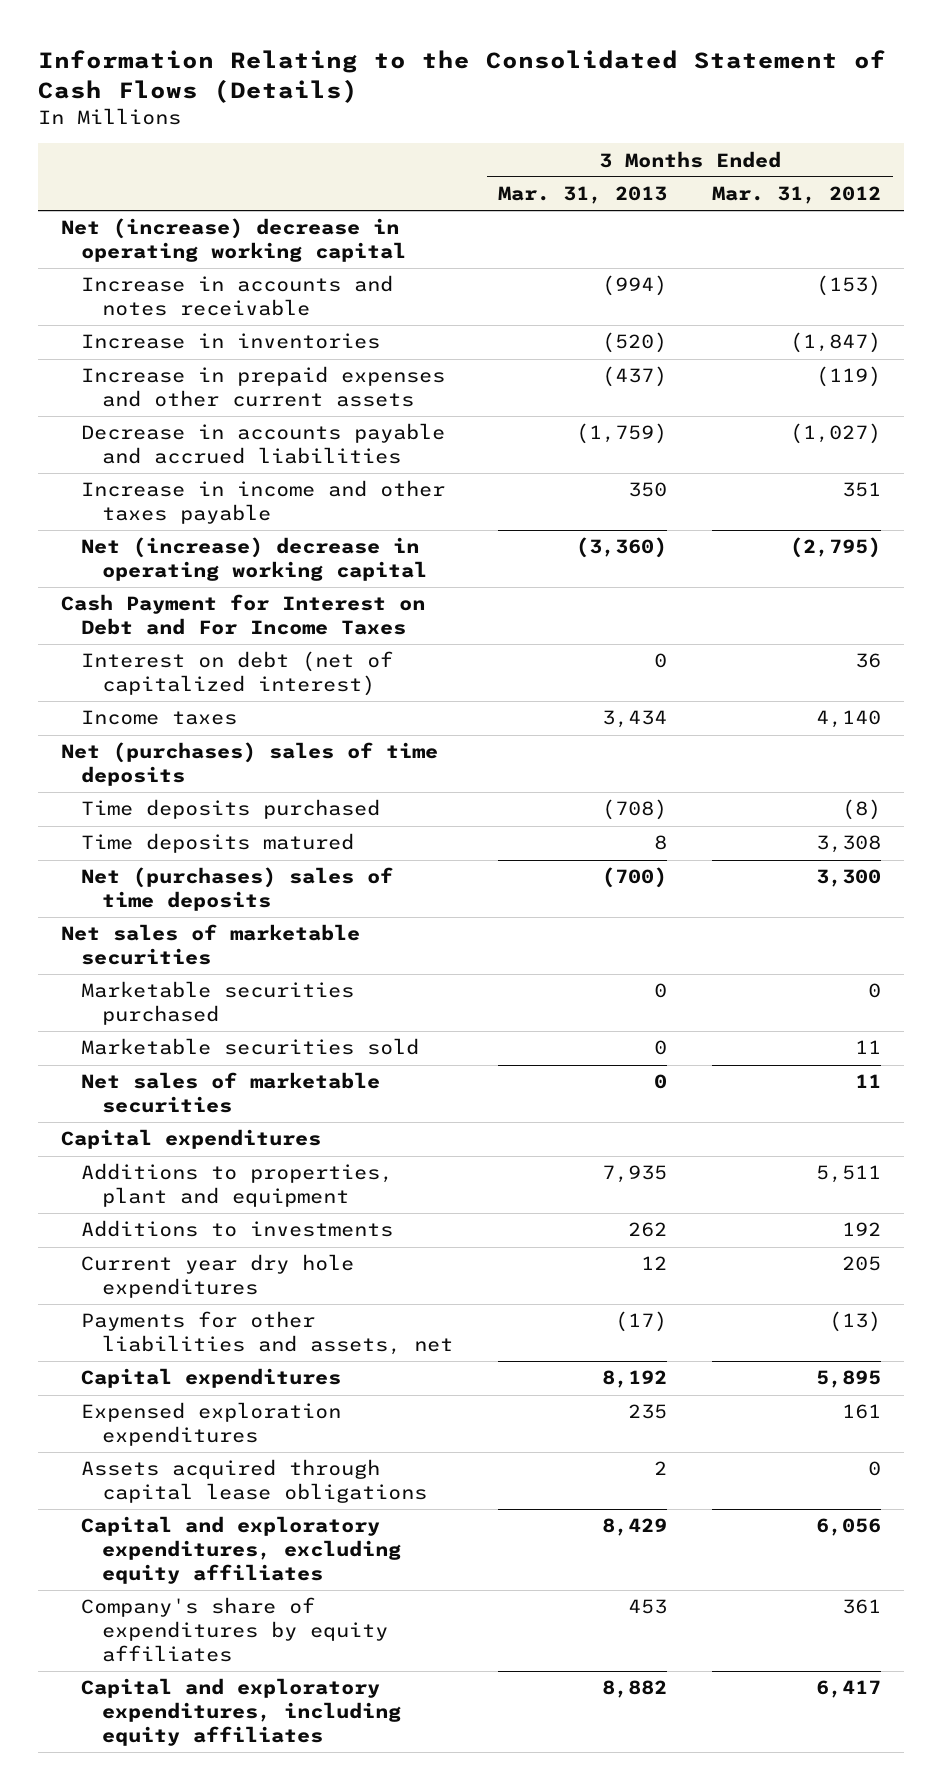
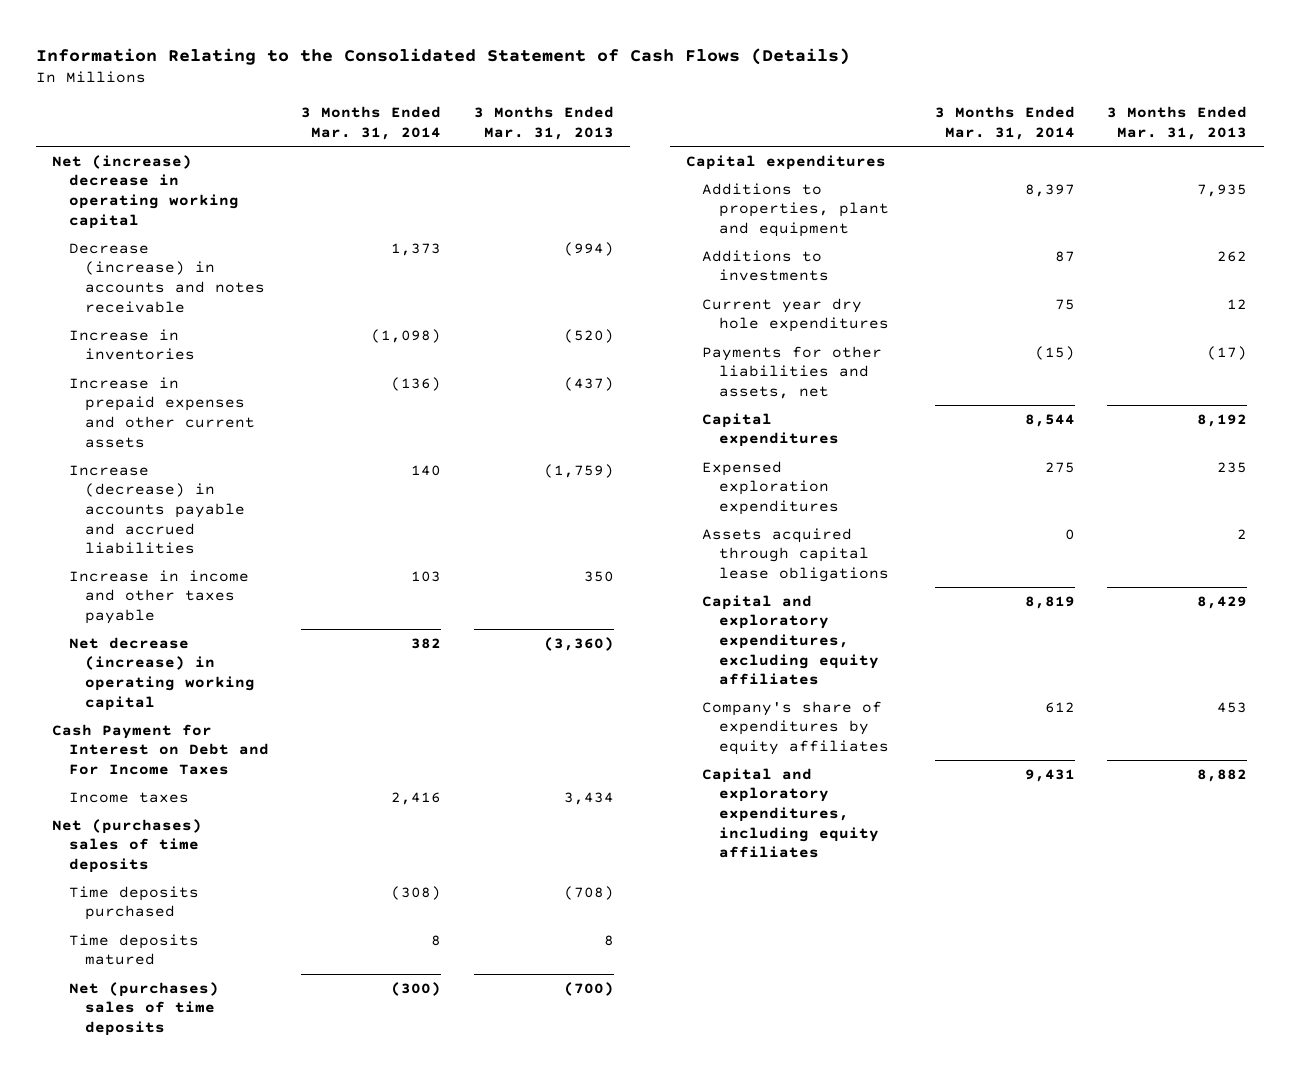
- | 3 Months Ended Mar. 31, 2013 | 3 Months Ended Mar. 31, 2012
+ | 3 Months Ended Mar. 31, 2014 | 3 Months Ended Mar. 31, 2013
- Increase in accounts and notes receivable | (994) | (153)
+ Decrease (increase) in accounts and notes receivable | 1,373 | (994)
- Decrease in accounts payable and accrued liabilities | (1,759) | (1,027)
+ Increase (decrease) in accounts payable and accrued liabilities | 140 | (1,759)
- Net (increase) decrease in operating working capital | (3,360) | (2,795)
+ Net decrease (increase) in operating working capital | 382 | (3,360)
- Interest on debt (net of capitalized interest) | 0 | 36
- Net sales of marketable securities
- Marketable securities purchased | 0 | 0
- Marketable securities sold | 0 | 11
- Net sales of marketable securities | 0 | 11

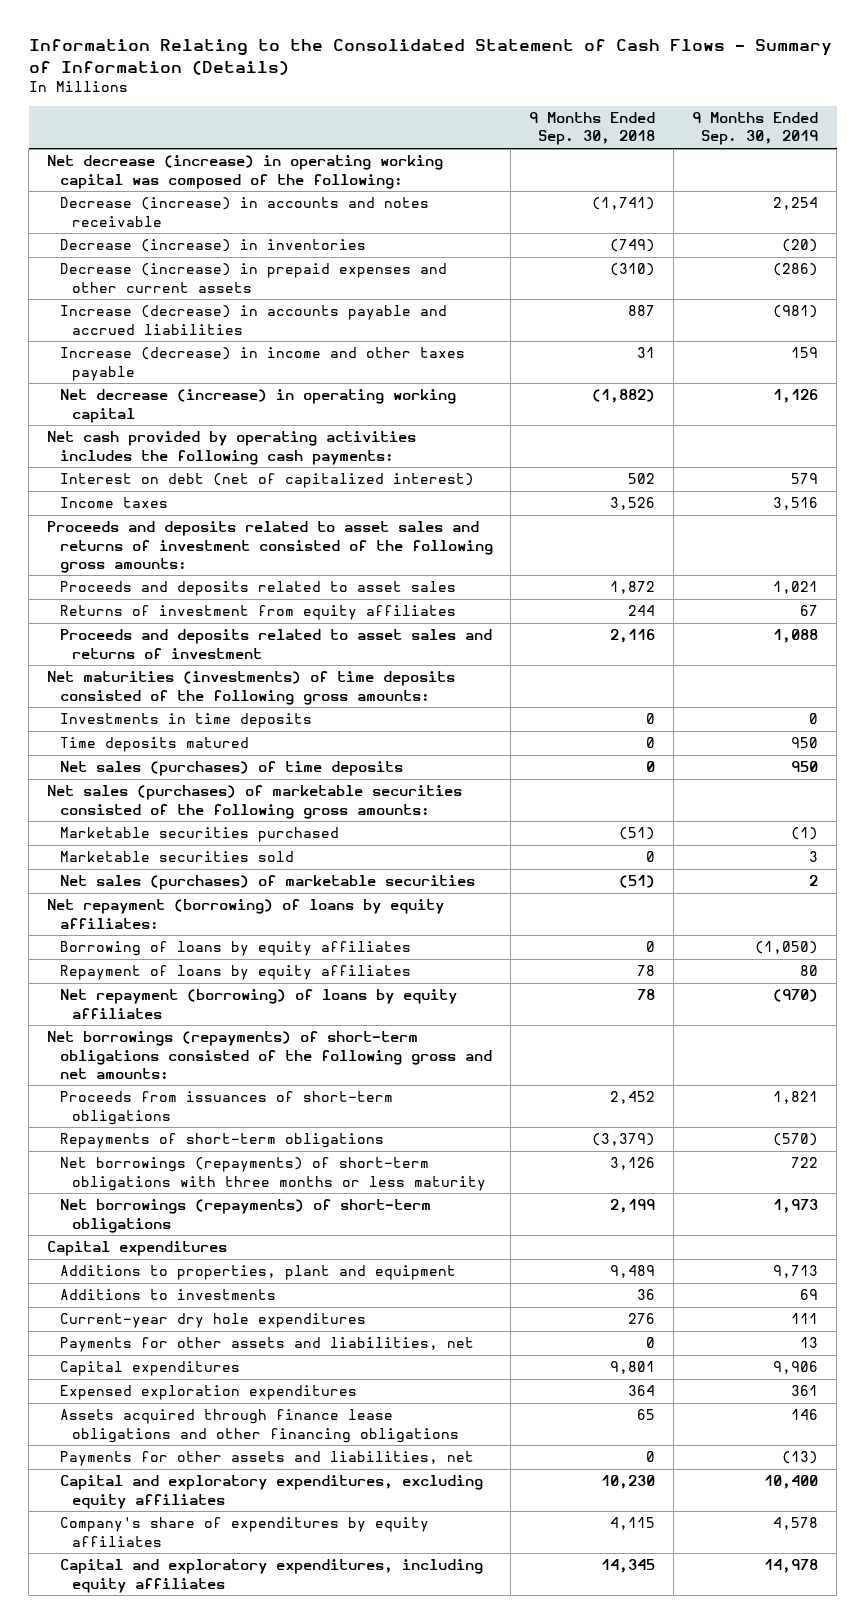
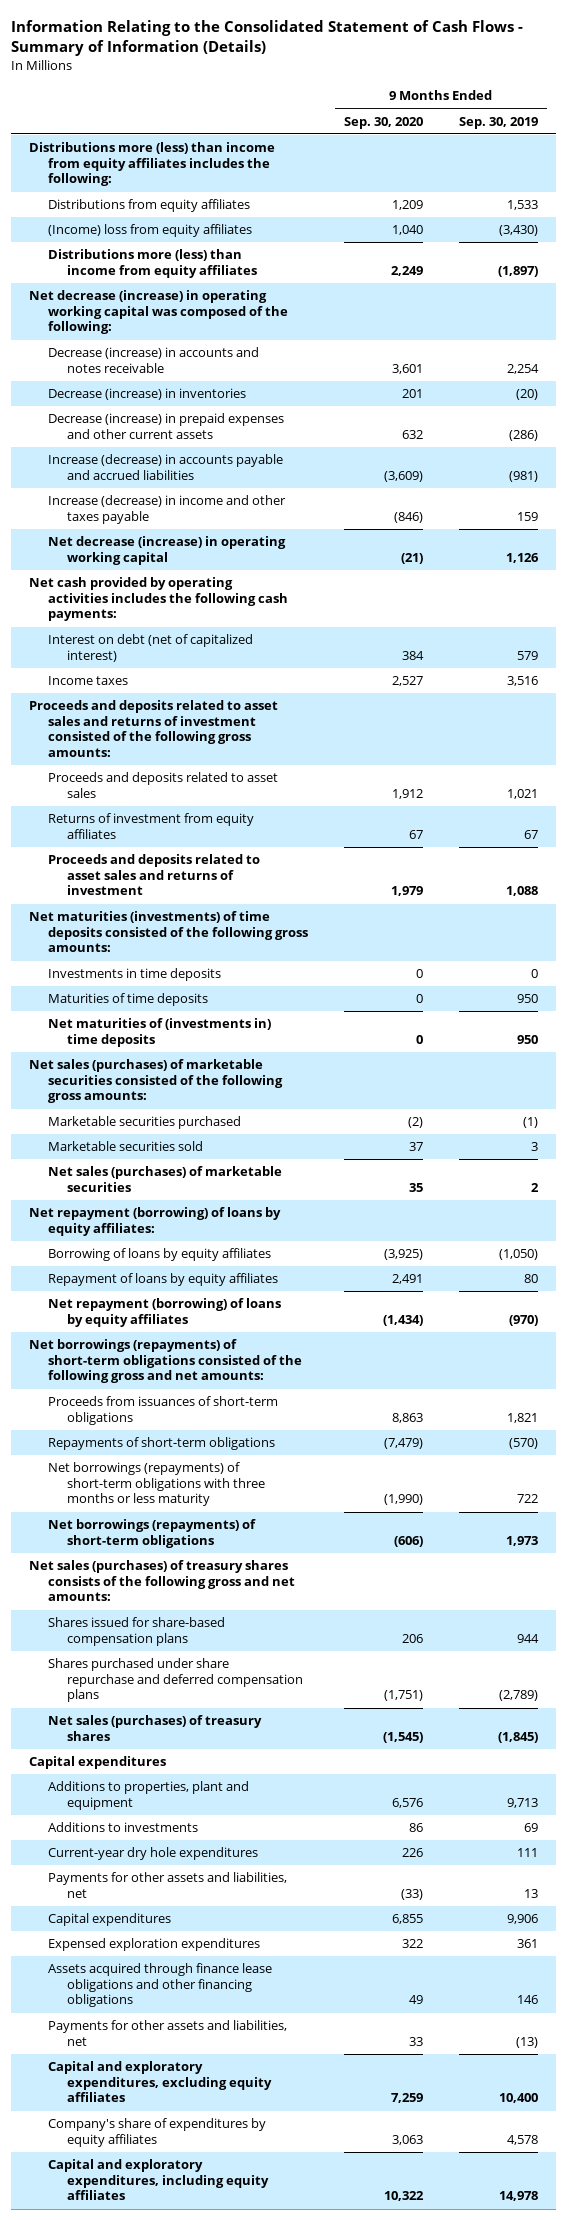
- | 9 Months Ended Sep. 30, 2018 | 9 Months Ended Sep. 30, 2019
+ | 9 Months Ended Sep. 30, 2020 | 9 Months Ended Sep. 30, 2019
+ Distributions more (less) than income from equity affiliates includes the following:
+ Distributions from equity affiliates | 1,209 | 1,533
+ (Income) loss from equity affiliates | 1,040 | (3,430)
+ Distributions more (less) than income from equity affiliates | 2,249 | (1,897)
- Time deposits matured | 0 | 950
- Net sales (purchases) of time deposits | 0 | 950
+ Maturities of time deposits | 0 | 950
+ Net maturities of (investments in) time deposits | 0 | 950
+ Net sales (purchases) of treasury shares consists of the following gross and net amounts:
+ Shares issued for share-based compensation plans | 206 | 944
+ Shares purchased under share repurchase and deferred compensation plans | (1,751) | (2,789)
+ Net sales (purchases) of treasury shares | (1,545) | (1,845)

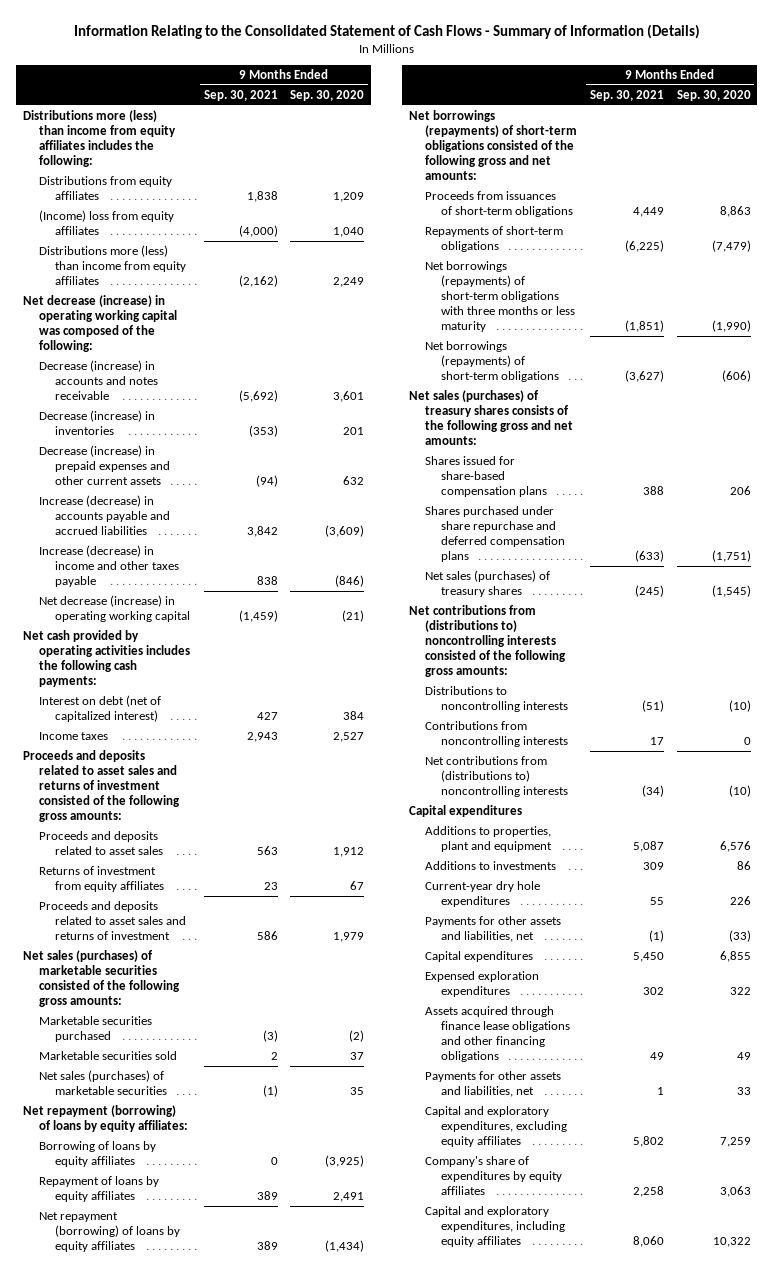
- | 9 Months Ended Sep. 30, 2020 | 9 Months Ended Sep. 30, 2019
+ | 9 Months Ended Sep. 30, 2021 | 9 Months Ended Sep. 30, 2020
- Net maturities (investments) of time deposits consisted of the following gross amounts:
- Investments in time deposits | 0 | 0
- Maturities of time deposits | 0 | 950
- Net maturities of (investments in) time deposits | 0 | 950
+ Net contributions from (distributions to) noncontrolling interests consisted of the following gross amounts:
+ Distributions to noncontrolling interests | (51) | (10)
+ Contributions from noncontrolling interests | 17 | 0
+ Net contributions from (distributions to) noncontrolling interests | (34) | (10)

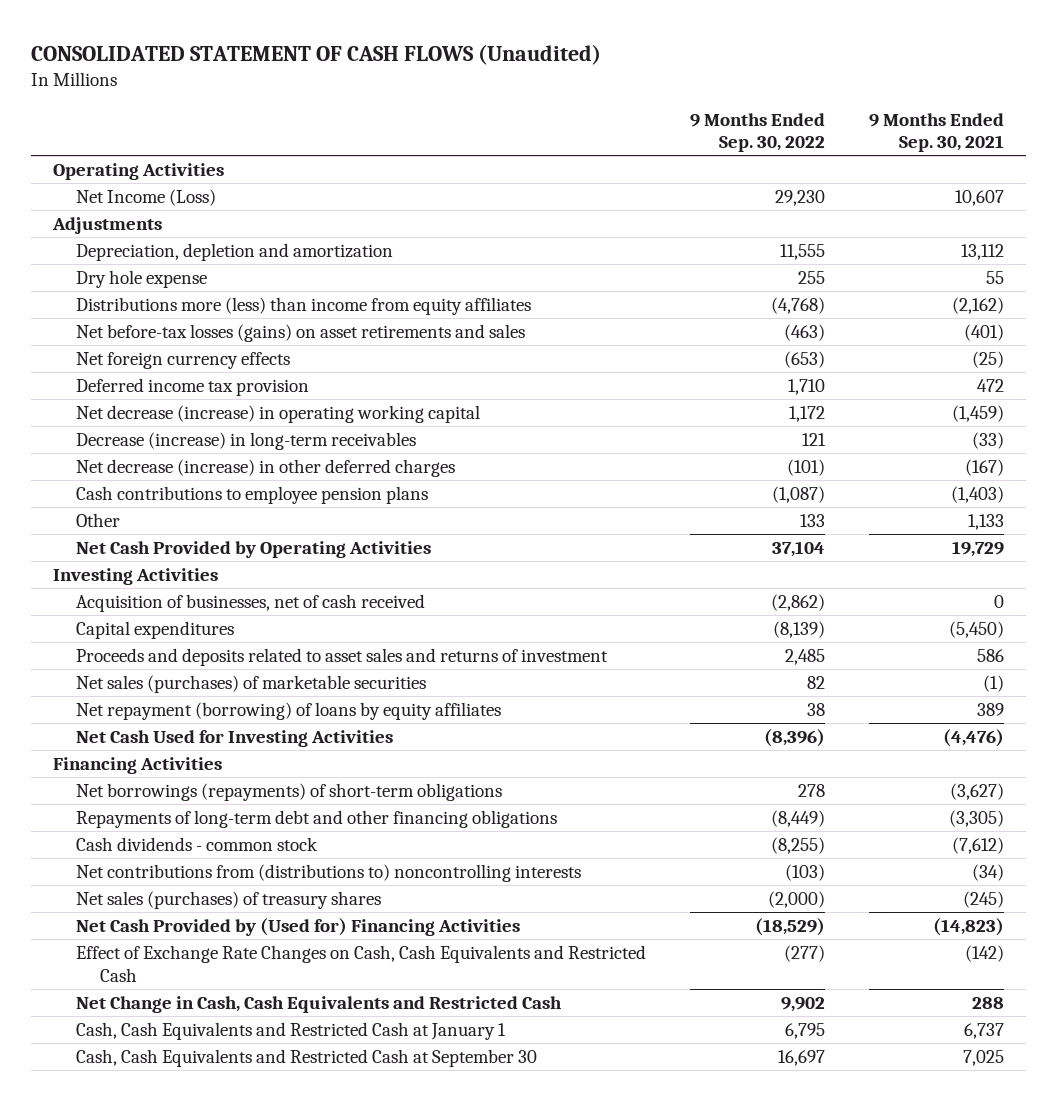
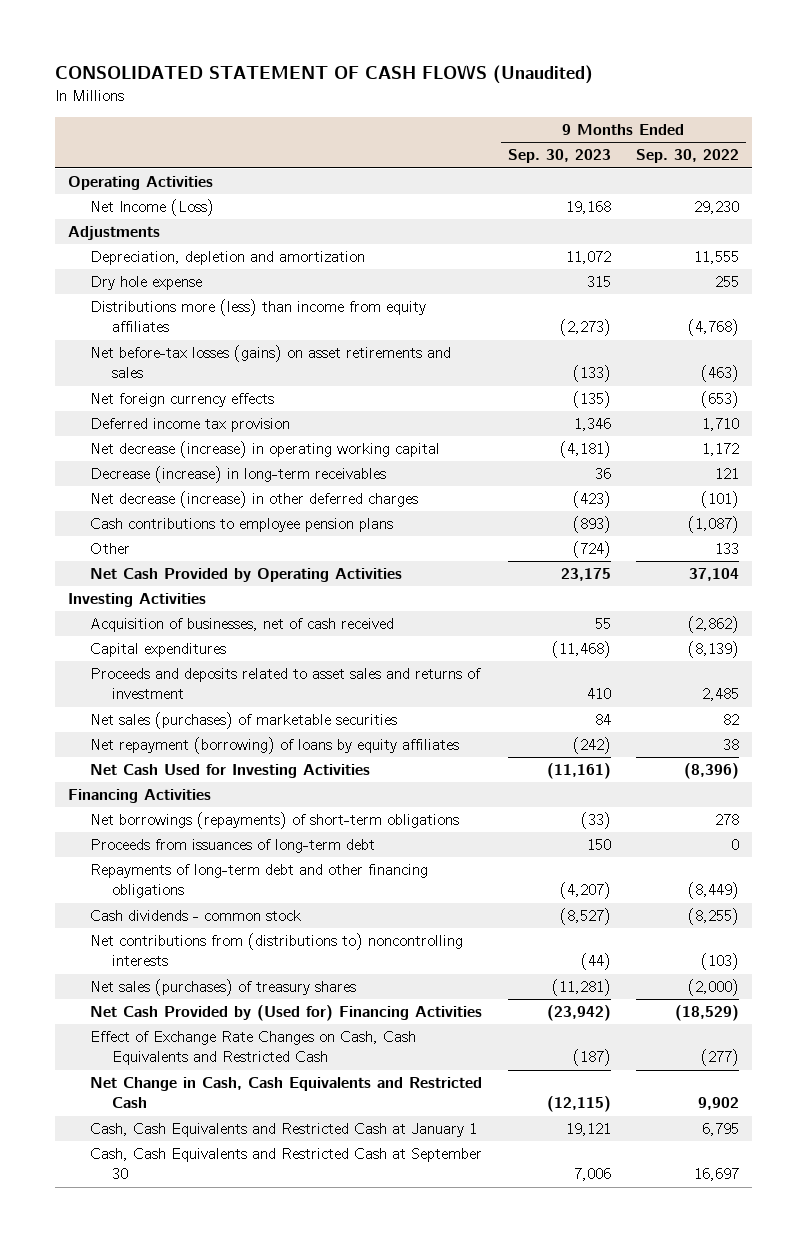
- | 9 Months Ended Sep. 30, 2022 | 9 Months Ended Sep. 30, 2021
+ | 9 Months Ended Sep. 30, 2023 | 9 Months Ended Sep. 30, 2022
+ Proceeds from issuances of long-term debt | 150 | 0

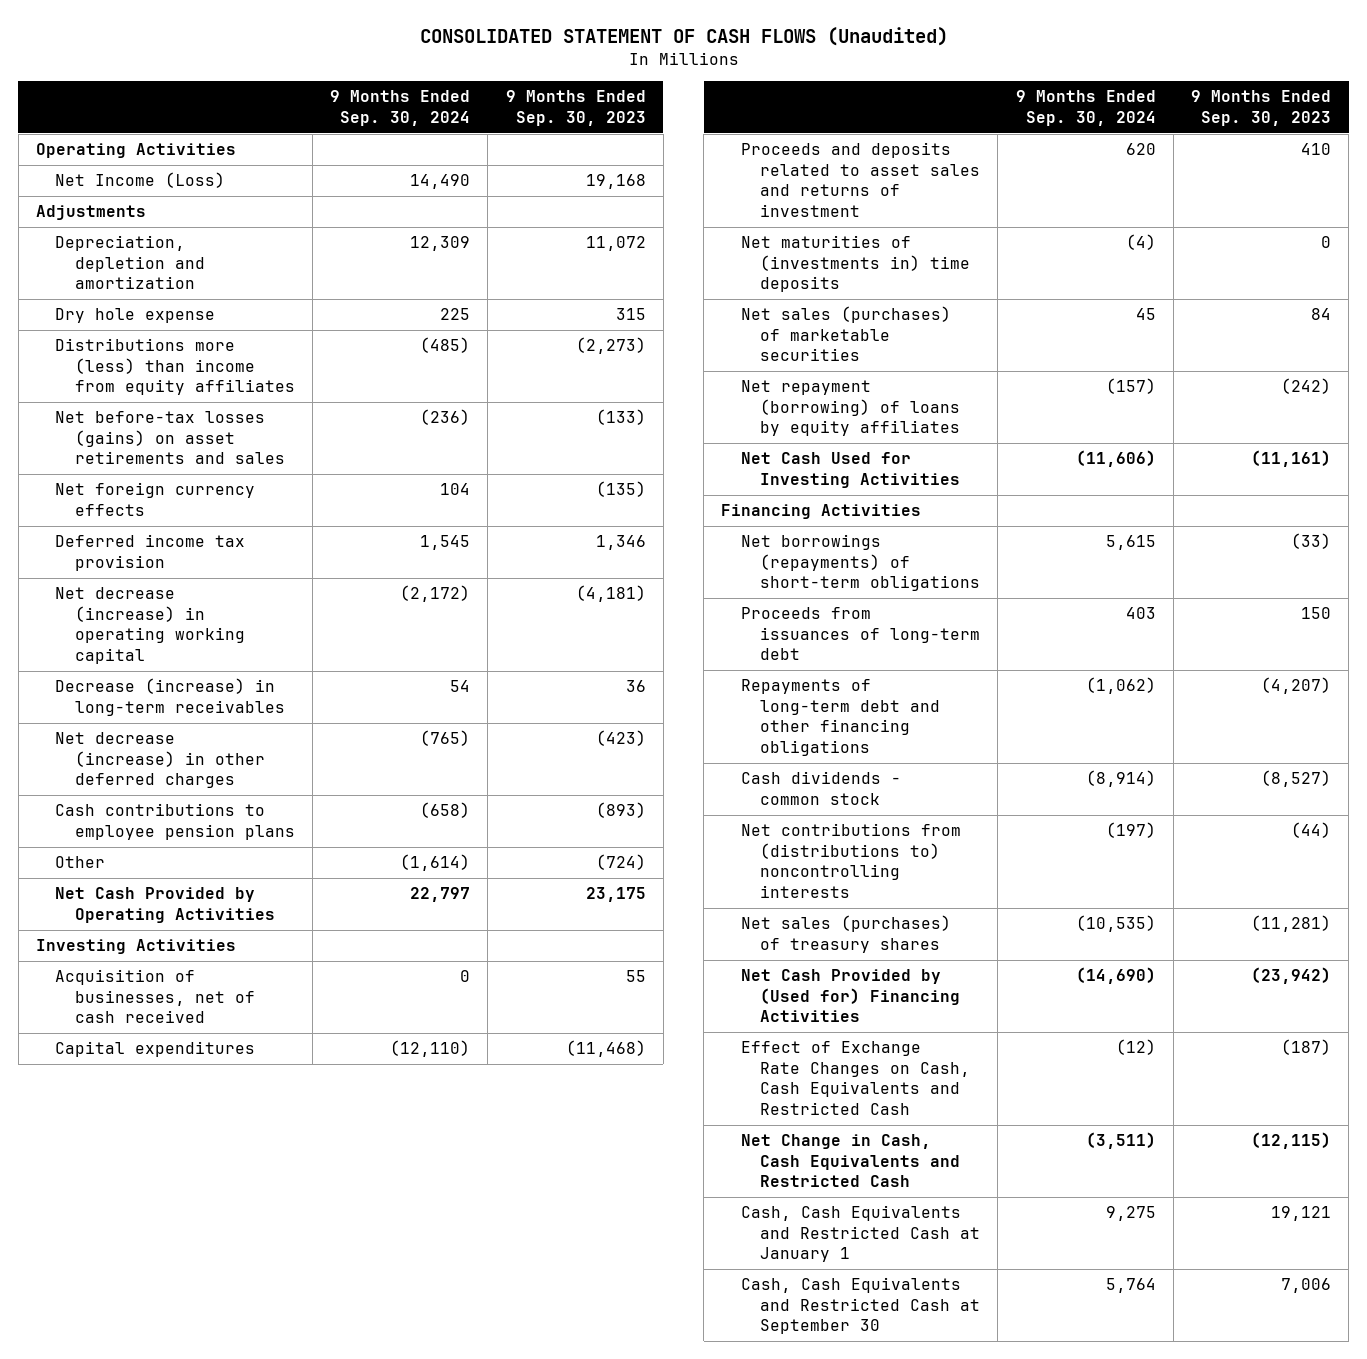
- | 9 Months Ended Sep. 30, 2023 | 9 Months Ended Sep. 30, 2022
+ | 9 Months Ended Sep. 30, 2024 | 9 Months Ended Sep. 30, 2023
+ Net maturities of (investments in) time deposits | (4) | 0

